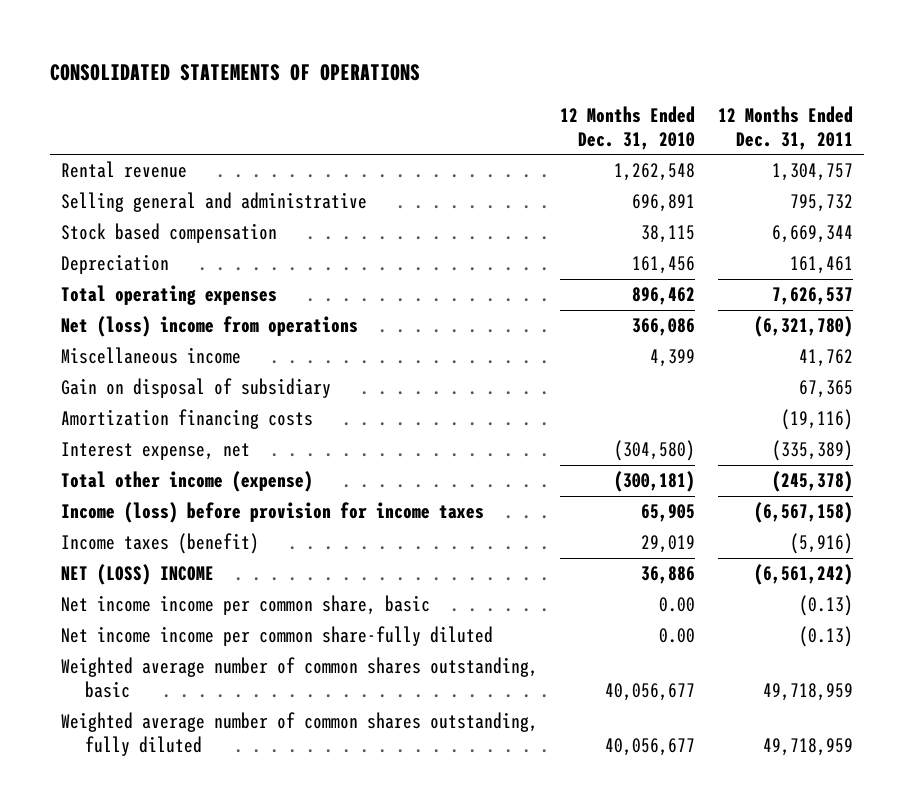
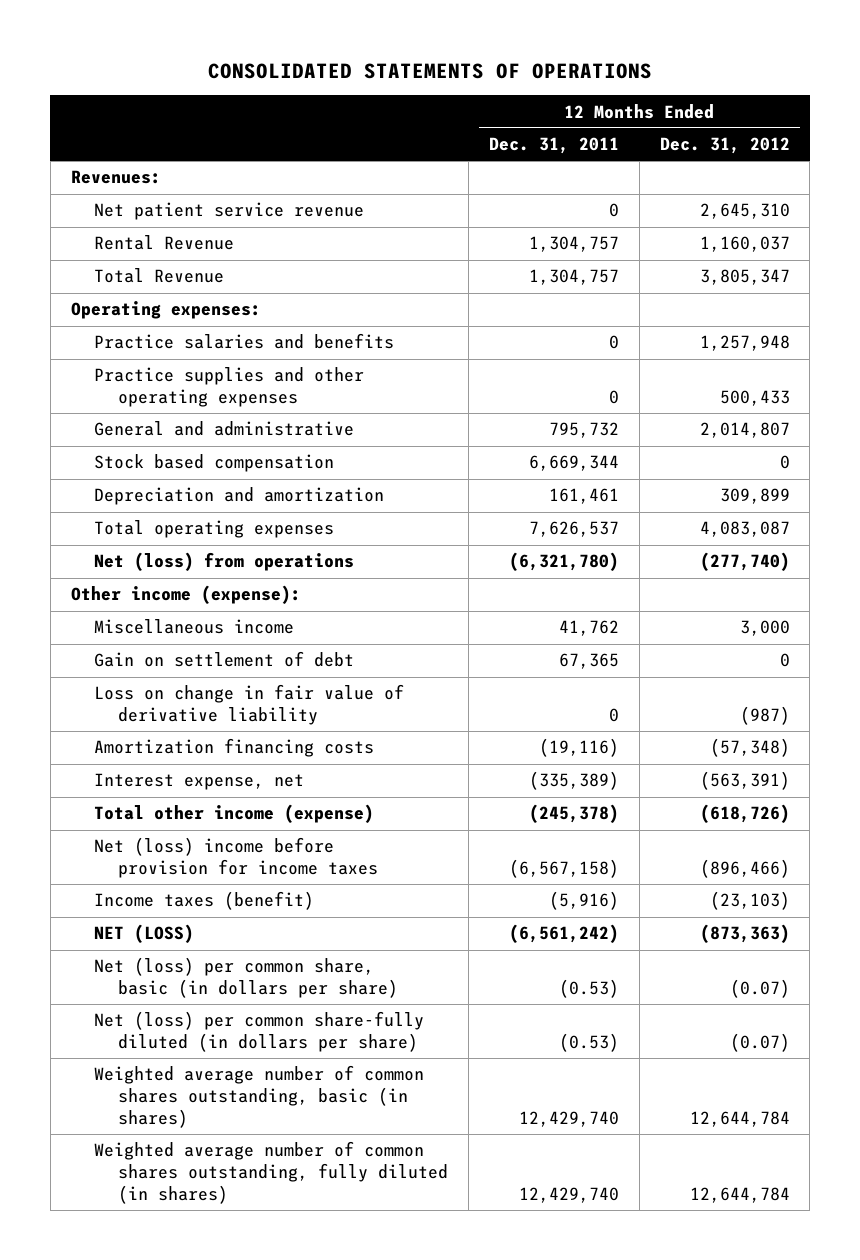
- | 12 Months Ended Dec. 31, 2010 | 12 Months Ended Dec. 31, 2011
+ | 12 Months Ended Dec. 31, 2011 | 12 Months Ended Dec. 31, 2012
- Rental revenue | 1,262,548 | 1,304,757
- Selling general and administrative | 696,891 | 795,732
+ Revenues:
+ Net patient service revenue | 0 | 2,645,310
+ Rental Revenue | 1,304,757 | 1,160,037
+ Total Revenue | 1,304,757 | 3,805,347
+ Operating expenses:
+ Practice salaries and benefits | 0 | 1,257,948
+ Practice supplies and other operating expenses | 0 | 500,433
+ General and administrative | 795,732 | 2,014,807
- Depreciation | 161,456 | 161,461
+ Depreciation and amortization | 161,461 | 309,899
- Net (loss) income from operations | 366,086 | (6,321,780)
+ Net (loss) from operations | (6,321,780) | (277,740)
+ Other income (expense):
- Gain on disposal of subsidiary | | 67,365
+ Gain on settlement of debt | 67,365 | 0
+ Loss on change in fair value of derivative liability | 0 | (987)
- Income (loss) before provision for income taxes | 65,905 | (6,567,158)
+ Net (loss) income before provision for income taxes | (6,567,158) | (896,466)
- NET (LOSS) INCOME | 36,886 | (6,561,242)
- Net income income per common share, basic | 0.00 | (0.13)
- Net income income per common share-fully diluted | 0.00 | (0.13)
- Weighted average number of common shares outstanding, basic | 40,056,677 | 49,718,959
- Weighted average number of common shares outstanding, fully diluted | 40,056,677 | 49,718,959
+ NET (LOSS) | (6,561,242) | (873,363)
+ Net (loss) per common share, basic (in dollars per share) | (0.53) | (0.07)
+ Net (loss) per common share-fully diluted (in dollars per share) | (0.53) | (0.07)
+ Weighted average number of common shares outstanding, basic (in shares) | 12,429,740 | 12,644,784
+ Weighted average number of common shares outstanding, fully diluted (in shares) | 12,429,740 | 12,644,784

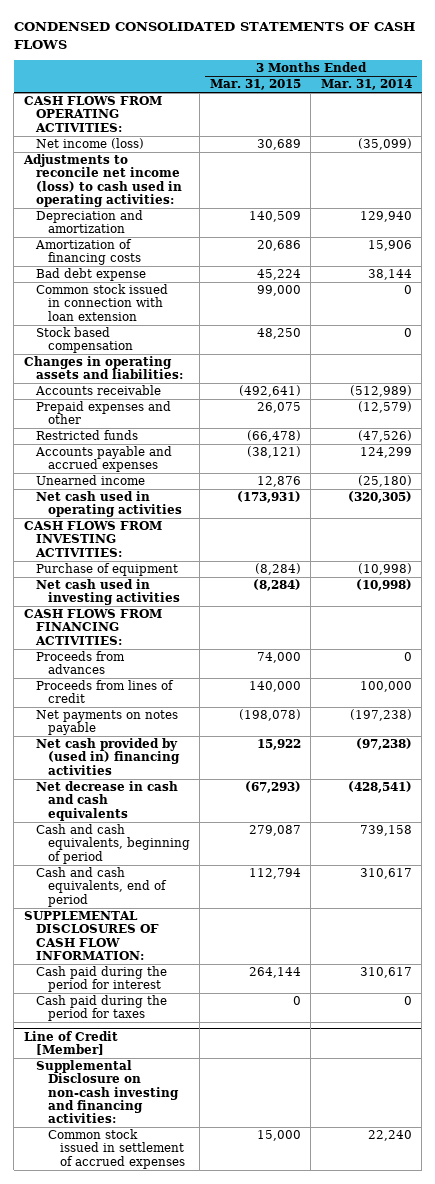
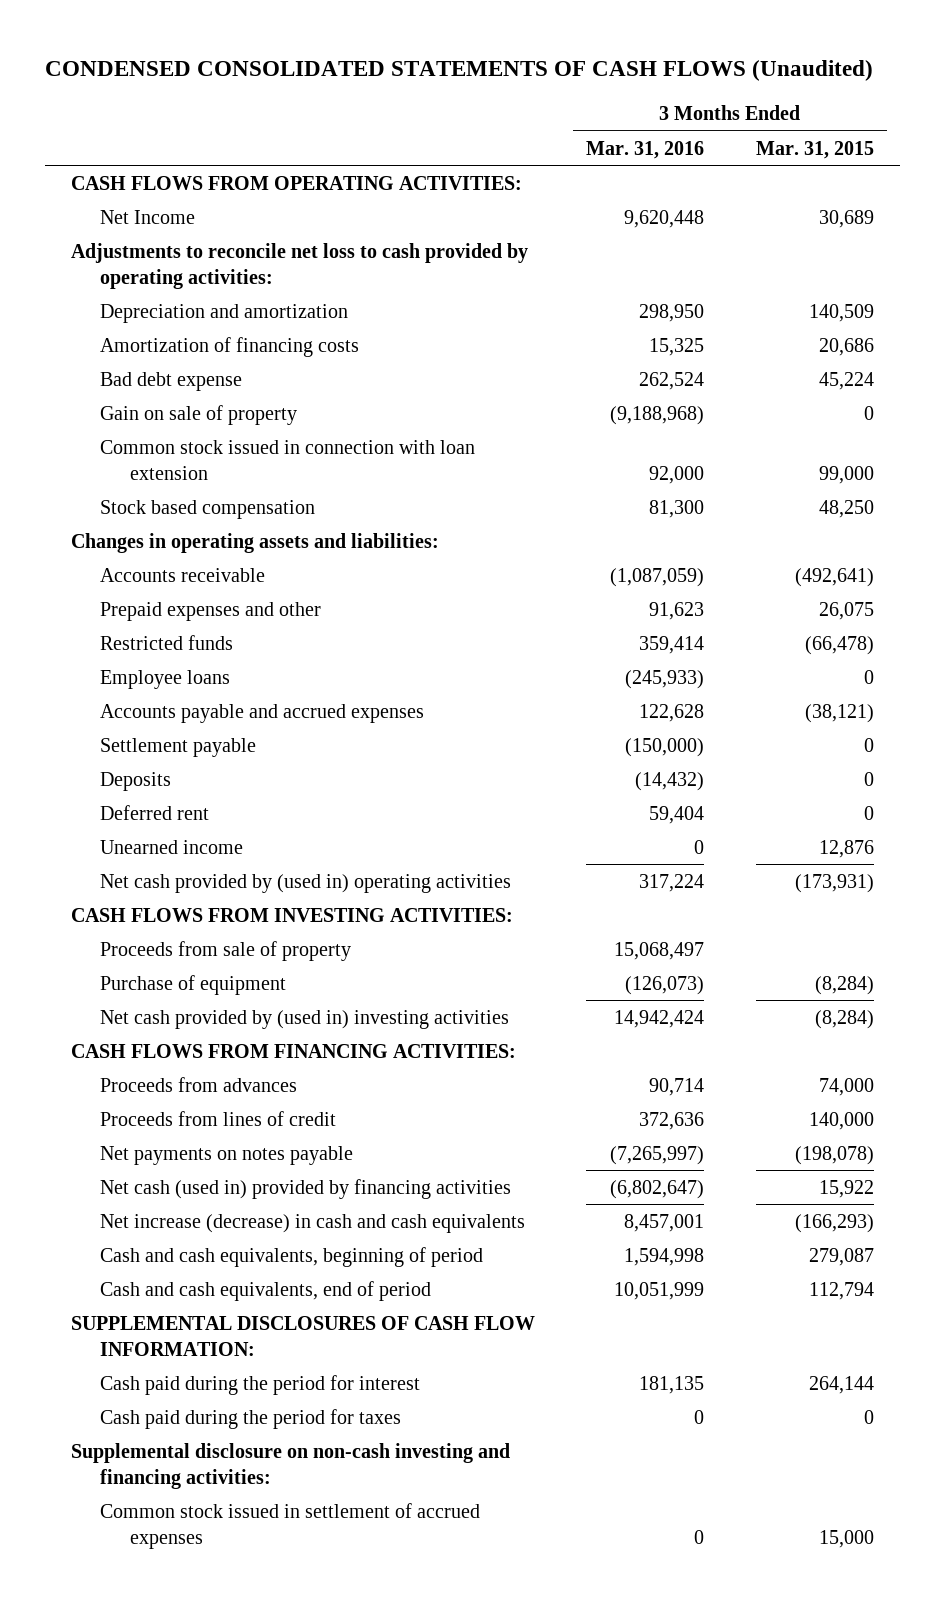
- CONDENSED CONSOLIDATED STATEMENTS OF CASH FLOWS
+ CONDENSED CONSOLIDATED STATEMENTS OF CASH FLOWS (Unaudited)
- | 3 Months Ended Mar. 31, 2015 | 3 Months Ended Mar. 31, 2014
+ | 3 Months Ended Mar. 31, 2016 | 3 Months Ended Mar. 31, 2015
- Net income (loss) | 30,689 | (35,099)
- Adjustments to reconcile net income (loss) to cash used in operating activities:
+ Net Income | 9,620,448 | 30,689
+ Adjustments to reconcile net loss to cash provided by operating activities:
+ Gain on sale of property | (9,188,968) | 0
+ Employee loans | (245,933) | 0
+ Settlement payable | (150,000) | 0
+ Deposits | (14,432) | 0
+ Deferred rent | 59,404 | 0
- Net cash used in operating activities | (173,931) | (320,305)
+ Net cash provided by (used in) operating activities | 317,224 | (173,931)
+ Proceeds from sale of property | 15,068,497 |
- Net cash used in investing activities | (8,284) | (10,998)
+ Net cash provided by (used in) investing activities | 14,942,424 | (8,284)
- Net cash provided by (used in) financing activities | 15,922 | (97,238)
- Net decrease in cash and cash equivalents | (67,293) | (428,541)
+ Net cash (used in) provided by financing activities | (6,802,647) | 15,922
+ Net increase (decrease) in cash and cash equivalents | 8,457,001 | (166,293)
- Line of Credit [Member]
- Supplemental Disclosure on non-cash investing and financing activities:
+ Supplemental disclosure on non-cash investing and financing activities:

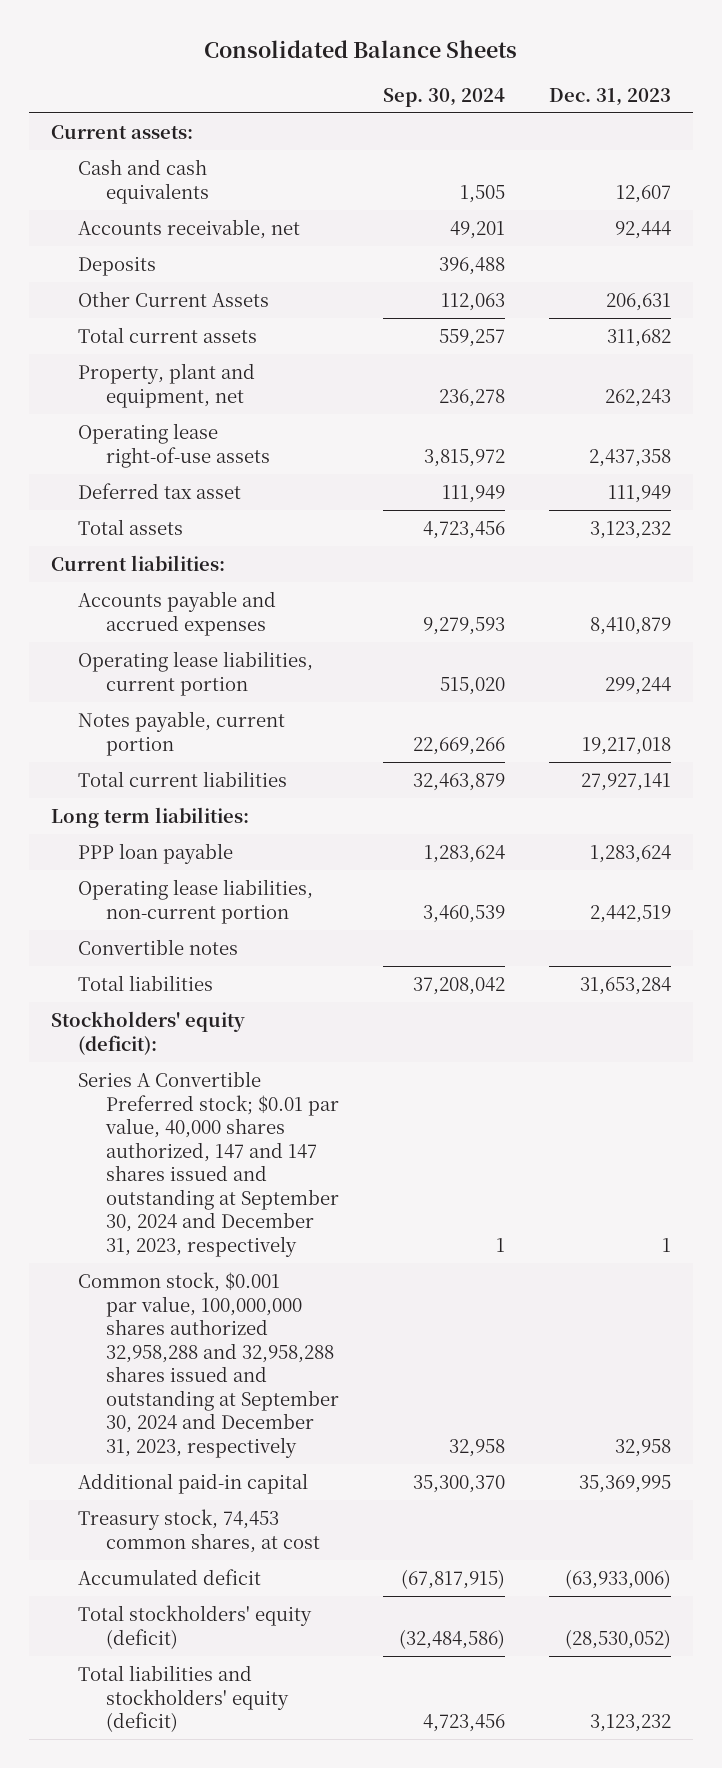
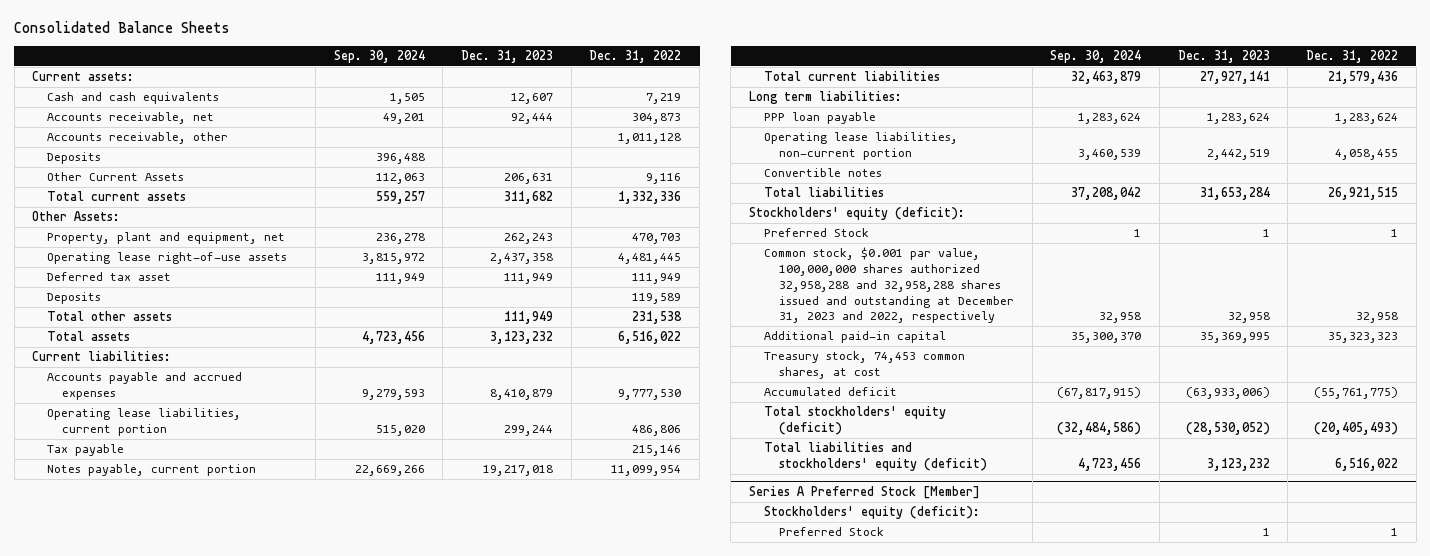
- | Sep. 30, 2024 | Dec. 31, 2023
+ | Sep. 30, 2024 | Dec. 31, 2023 | Dec. 31, 2022
+ Accounts receivable, other | | | 1,011,128
+ Other Assets:
+ Deposits | | | 119,589
+ Total other assets | | 111,949 | 231,538
+ Tax payable | | | 215,146
- Series A Convertible Preferred stock; $0.01 par value, 40,000 shares authorized, 147 and 147 shares issued and outstanding at September 30, 2024 and December 31, 2023, respectively | 1 | 1
- Common stock, $0.001 par value, 100,000,000 shares authorized 32,958,288 and 32,958,288 shares issued and outstanding at September 30, 2024 and December 31, 2023, respectively | 32,958 | 32,958
+ Preferred Stock | 1 | 1 | 1
+ Common stock, $0.001 par value, 100,000,000 shares authorized 32,958,288 and 32,958,288 shares issued and outstanding at December 31, 2023 and 2022, respectively | 32,958 | 32,958 | 32,958
+ Series A Preferred Stock [Member]
+ Stockholders' equity (deficit):
+ Preferred Stock | | 1 | 1

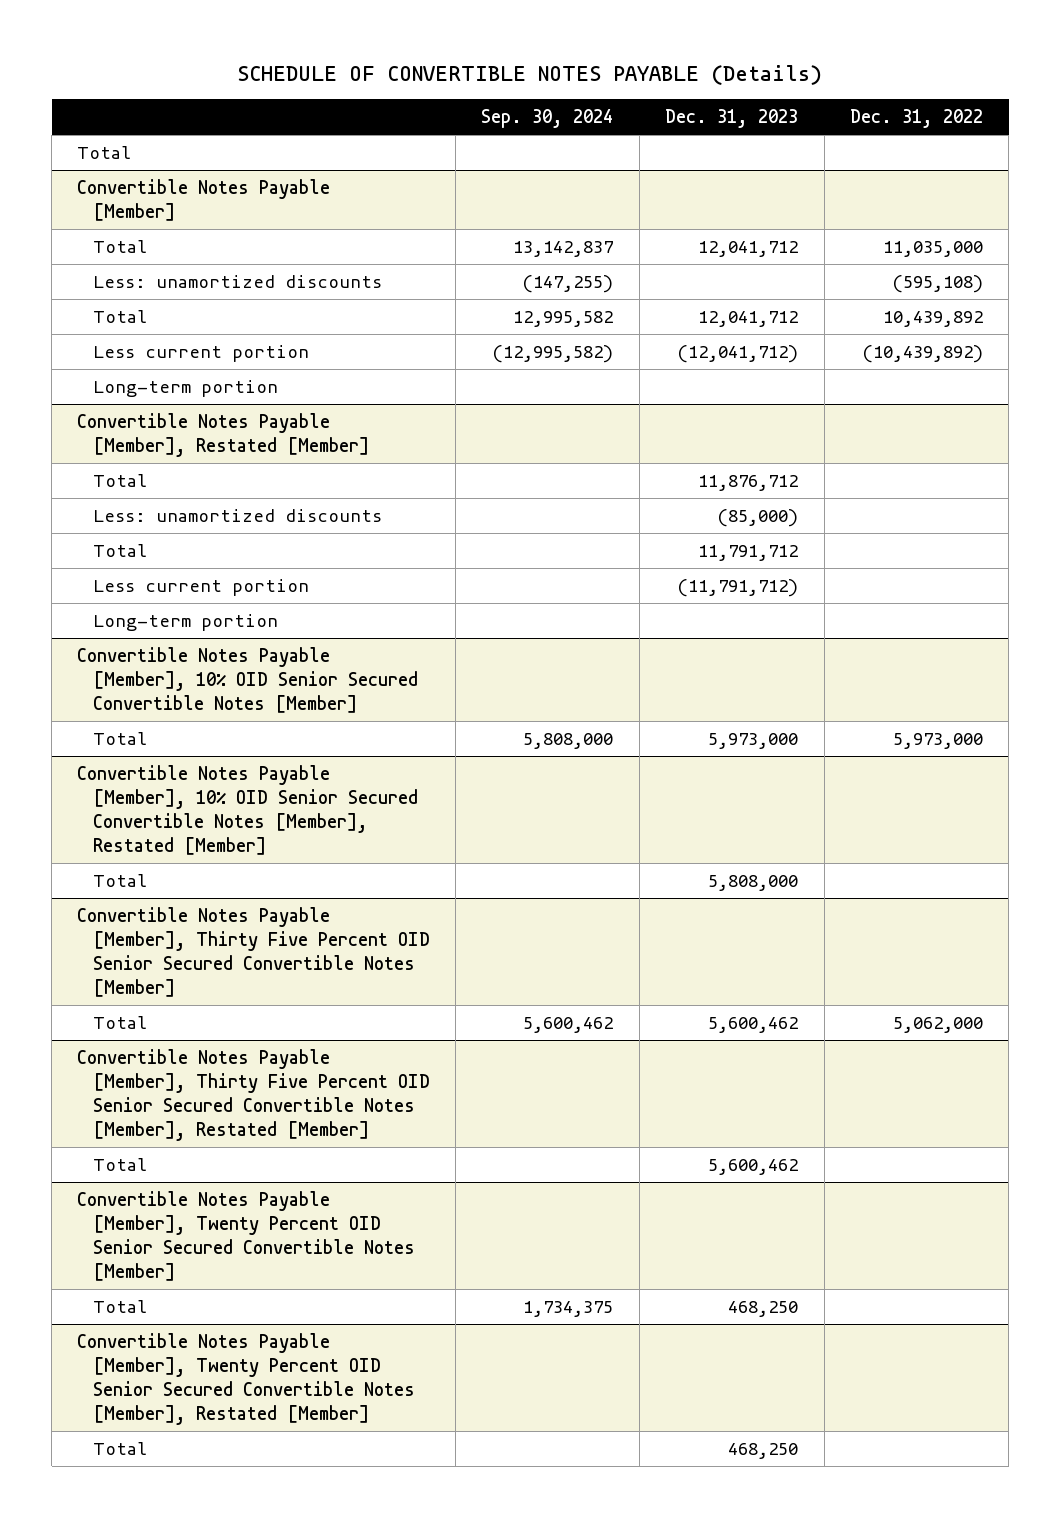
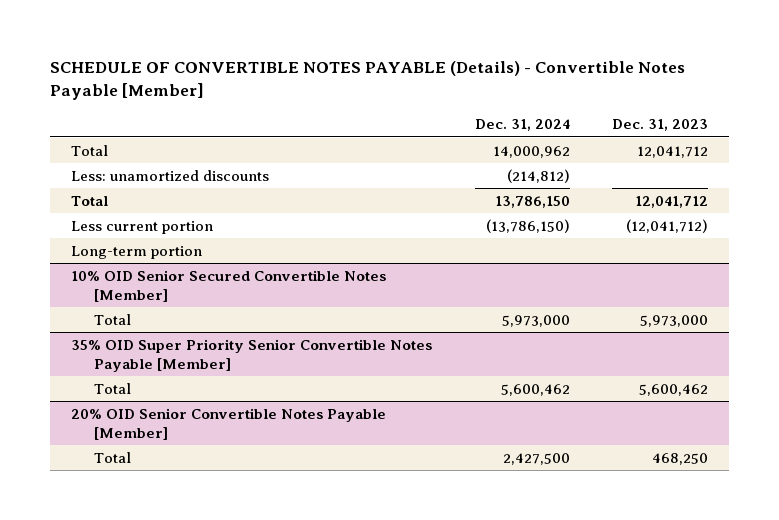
- SCHEDULE OF CONVERTIBLE NOTES PAYABLE (Details)
+ SCHEDULE OF CONVERTIBLE NOTES PAYABLE (Details) - Convertible Notes Payable [Member]
- | Sep. 30, 2024 | Dec. 31, 2023 | Dec. 31, 2022
+ | Dec. 31, 2024 | Dec. 31, 2023
- Total
- Convertible Notes Payable [Member]
- Convertible Notes Payable [Member], Restated [Member]
- Total | | 11,876,712 |
- Less: unamortized discounts | | (85,000) |
- Total | | 11,791,712 |
- Less current portion | | (11,791,712) |
- Long-term portion
- Convertible Notes Payable [Member], 10% OID Senior Secured Convertible Notes [Member]
+ 10% OID Senior Secured Convertible Notes [Member]
- Convertible Notes Payable [Member], 10% OID Senior Secured Convertible Notes [Member], Restated [Member]
- Total | | 5,808,000 |
- Convertible Notes Payable [Member], Thirty Five Percent OID Senior Secured Convertible Notes [Member]
- Total | 5,600,462 | 5,600,462 | 5,062,000
- Convertible Notes Payable [Member], Thirty Five Percent OID Senior Secured Convertible Notes [Member], Restated [Member]
+ 35% OID Super Priority Senior Convertible Notes Payable [Member]
- Convertible Notes Payable [Member], Twenty Percent OID Senior Secured Convertible Notes [Member]
- Total | 1,734,375 | 468,250 |
- Convertible Notes Payable [Member], Twenty Percent OID Senior Secured Convertible Notes [Member], Restated [Member]
+ 20% OID Senior Convertible Notes Payable [Member]

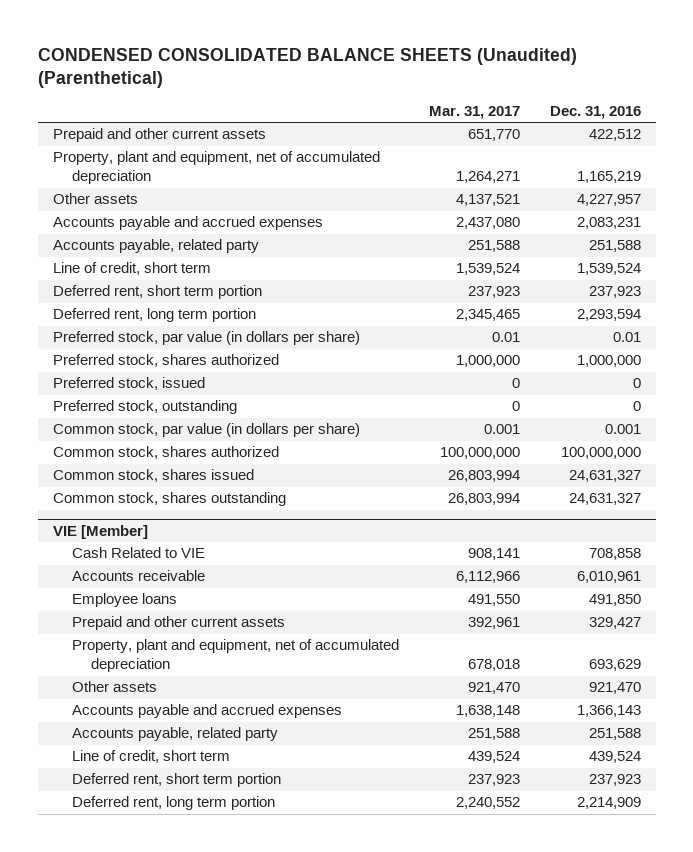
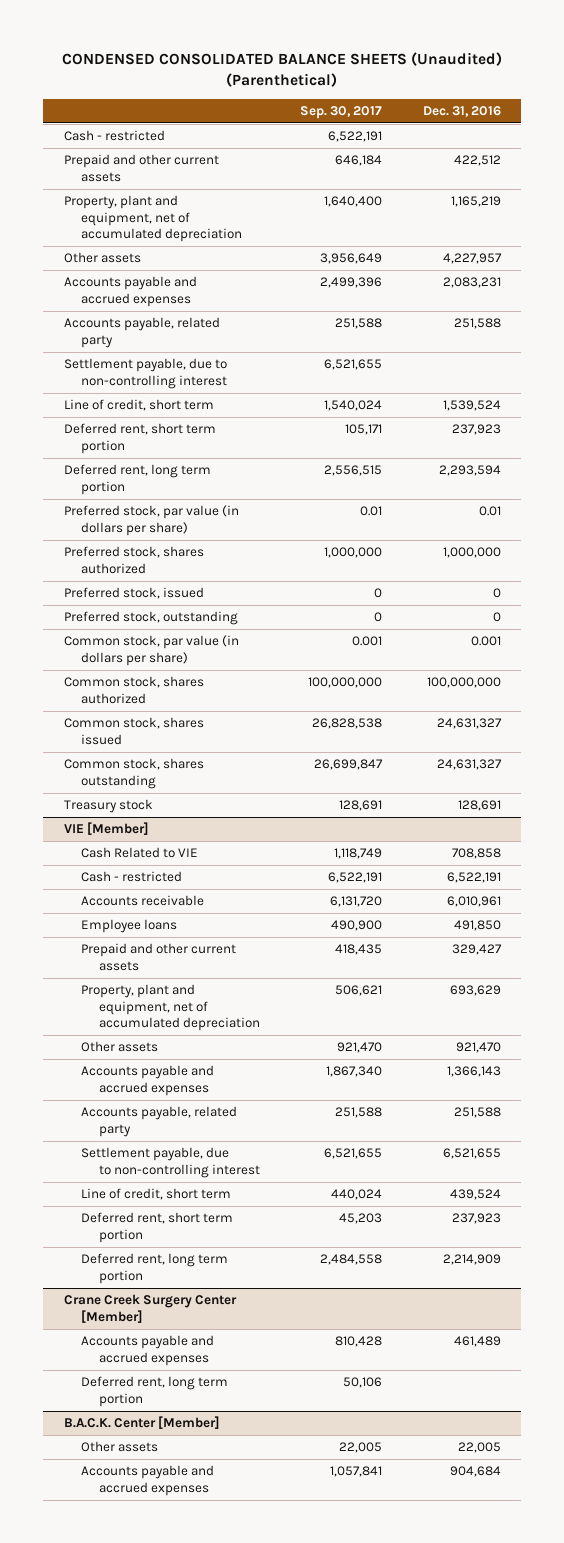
- | Mar. 31, 2017 | Dec. 31, 2016
+ | Sep. 30, 2017 | Dec. 31, 2016
+ Cash - restricted | 6,522,191 |
+ Settlement payable, due to non-controlling interest | 6,521,655 |
+ Treasury stock | 128,691 | 128,691
@ VIE [Member]
+ Cash - restricted | 6,522,191 | 6,522,191
+ Settlement payable, due to non-controlling interest | 6,521,655 | 6,521,655
+ Crane Creek Surgery Center [Member]
+ Accounts payable and accrued expenses | 810,428 | 461,489
+ Deferred rent, long term portion | 50,106 |
+ B.A.C.K. Center [Member]
+ Other assets | 22,005 | 22,005
+ Accounts payable and accrued expenses | 1,057,841 | 904,684

